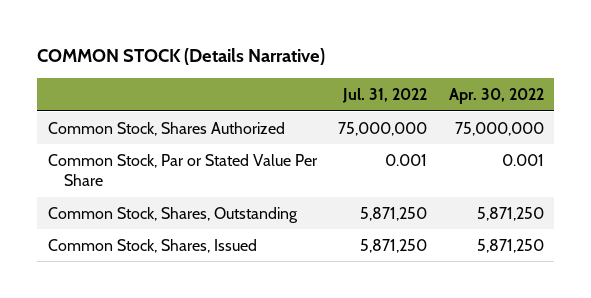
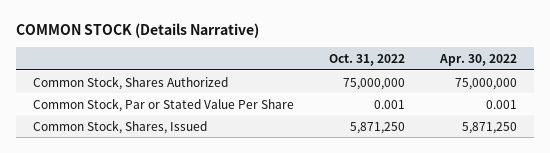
- | Jul. 31, 2022 | Apr. 30, 2022
+ | Oct. 31, 2022 | Apr. 30, 2022
- Common Stock, Shares, Outstanding | 5,871,250 | 5,871,250

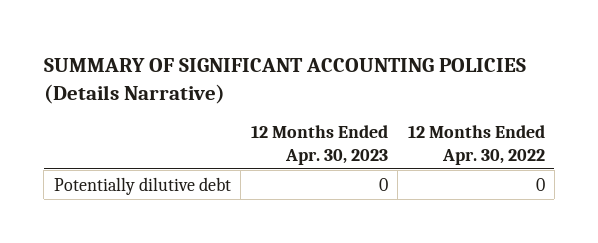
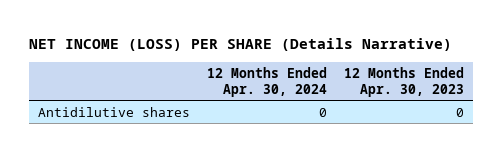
- SUMMARY OF SIGNIFICANT ACCOUNTING POLICIES (Details Narrative)
+ NET INCOME (LOSS) PER SHARE (Details Narrative)
- | 12 Months Ended Apr. 30, 2023 | 12 Months Ended Apr. 30, 2022
+ | 12 Months Ended Apr. 30, 2024 | 12 Months Ended Apr. 30, 2023
- Potentially dilutive debt | 0 | 0
+ Antidilutive shares | 0 | 0

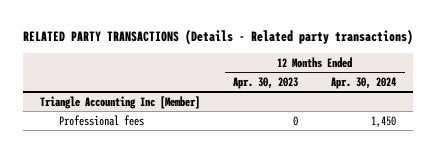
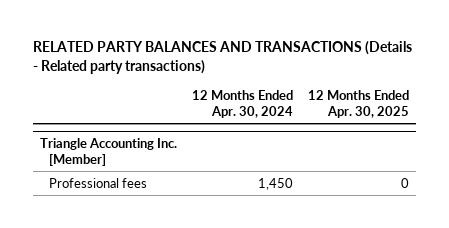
- RELATED PARTY TRANSACTIONS (Details - Related party transactions)
+ RELATED PARTY BALANCES AND TRANSACTIONS (Details - Related party transactions)
- | 12 Months Ended Apr. 30, 2023 | 12 Months Ended Apr. 30, 2024
+ | 12 Months Ended Apr. 30, 2024 | 12 Months Ended Apr. 30, 2025
- Triangle Accounting Inc [Member]
+ Triangle Accounting Inc. [Member]

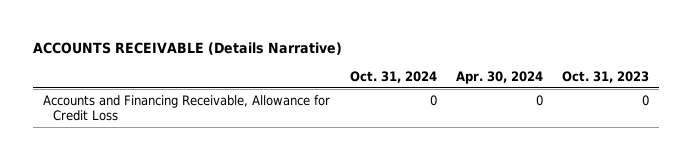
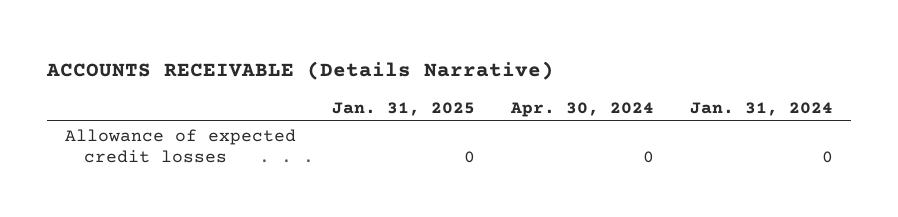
- | Oct. 31, 2024 | Apr. 30, 2024 | Oct. 31, 2023
+ | Jan. 31, 2025 | Apr. 30, 2024 | Jan. 31, 2024
- Accounts and Financing Receivable, Allowance for Credit Loss | 0 | 0 | 0
+ Allowance of expected credit losses | 0 | 0 | 0

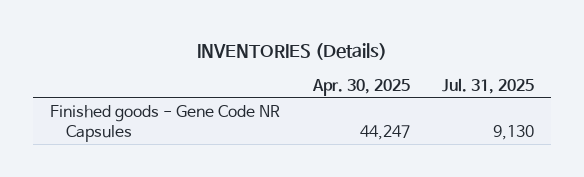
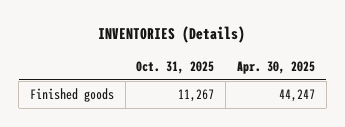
- | Apr. 30, 2025 | Jul. 31, 2025
+ | Oct. 31, 2025 | Apr. 30, 2025
- Finished goods - Gene Code NR Capsules | 44,247 | 9,130
+ Finished goods | 11,267 | 44,247

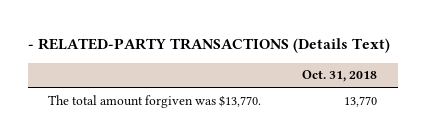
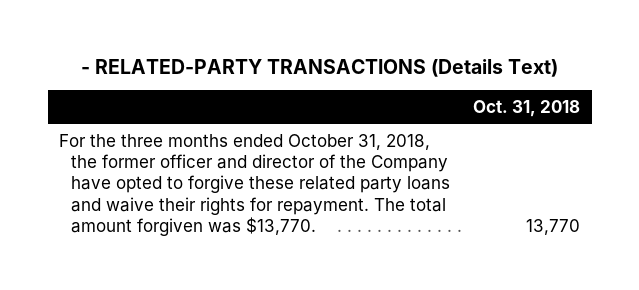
- The total amount forgiven was $13,770. | 13,770
+ For the three months ended October 31, 2018, the former officer and director of the Company have opted to forgive these related party loans and waive their rights for repayment. The total amount forgiven was $13,770. | 13,770

